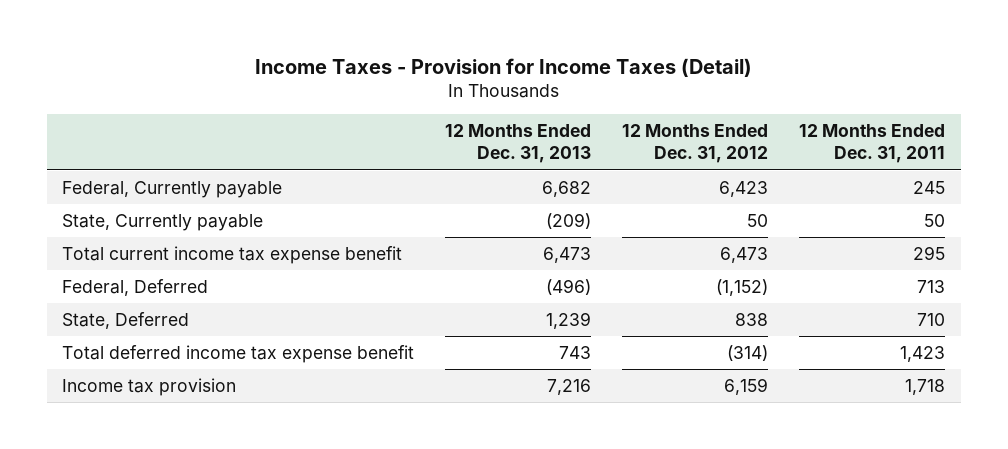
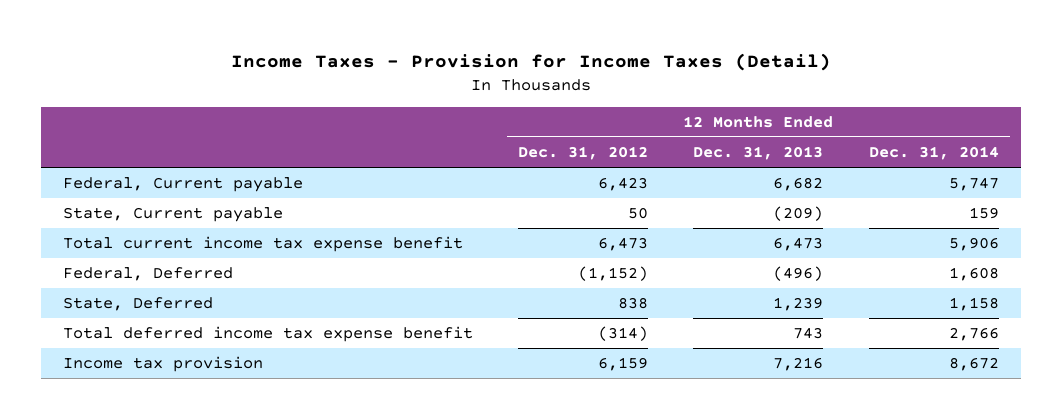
- | 12 Months Ended Dec. 31, 2013 | 12 Months Ended Dec. 31, 2012 | 12 Months Ended Dec. 31, 2011
+ | 12 Months Ended Dec. 31, 2012 | 12 Months Ended Dec. 31, 2013 | 12 Months Ended Dec. 31, 2014
- Federal, Currently payable | 6,682 | 6,423 | 245
- State, Currently payable | (209) | 50 | 50
+ Federal, Current payable | 6,423 | 6,682 | 5,747
+ State, Current payable | 50 | (209) | 159

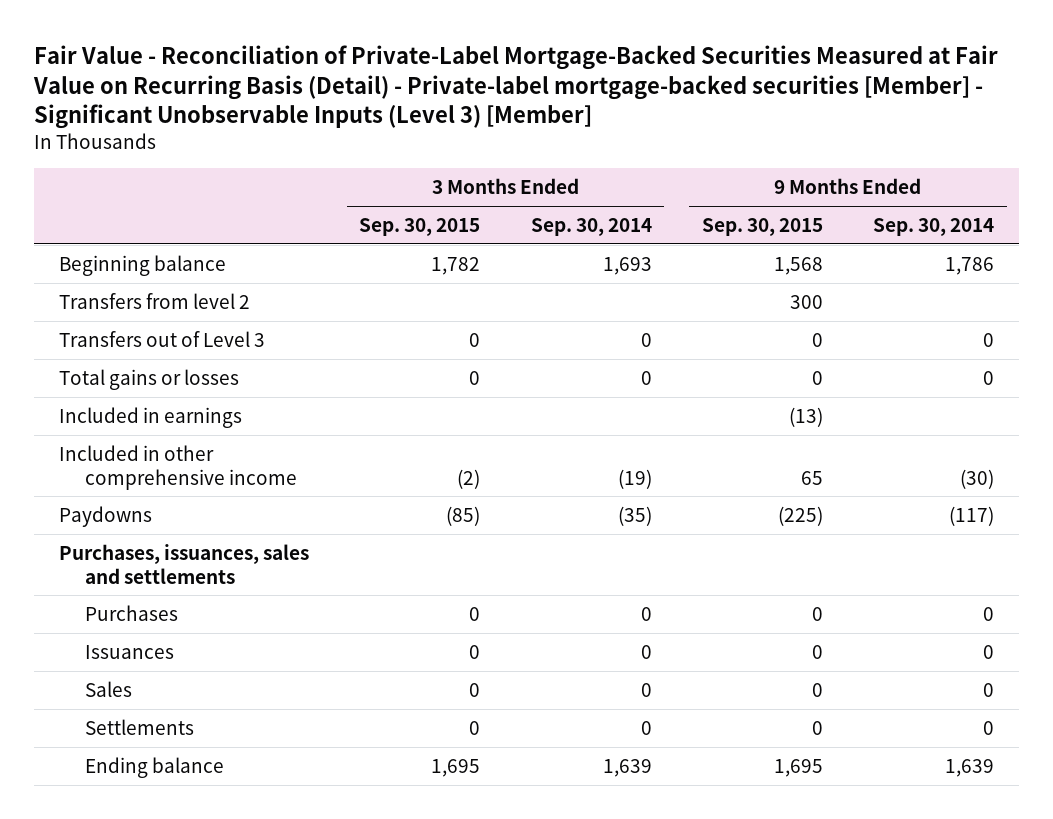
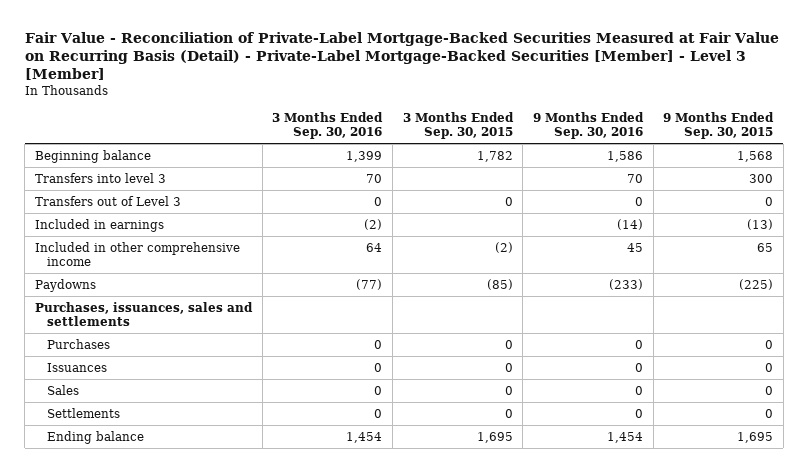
- Fair Value - Reconciliation of Private-Label Mortgage-Backed Securities Measured at Fair Value on Recurring Basis (Detail) - Private-label mortgage-backed securities [Member] - Significant Unobservable Inputs (Level 3) [Member]
+ Fair Value - Reconciliation of Private-Label Mortgage-Backed Securities Measured at Fair Value on Recurring Basis (Detail) - Private-Label Mortgage-Backed Securities [Member] - Level 3 [Member]
- | 3 Months Ended Sep. 30, 2015 | 3 Months Ended Sep. 30, 2014 | 9 Months Ended Sep. 30, 2015 | 9 Months Ended Sep. 30, 2014
+ | 3 Months Ended Sep. 30, 2016 | 3 Months Ended Sep. 30, 2015 | 9 Months Ended Sep. 30, 2016 | 9 Months Ended Sep. 30, 2015
- Transfers from level 2 | | | 300 |
+ Transfers into level 3 | 70 | | 70 | 300
- Total gains or losses | 0 | 0 | 0 | 0

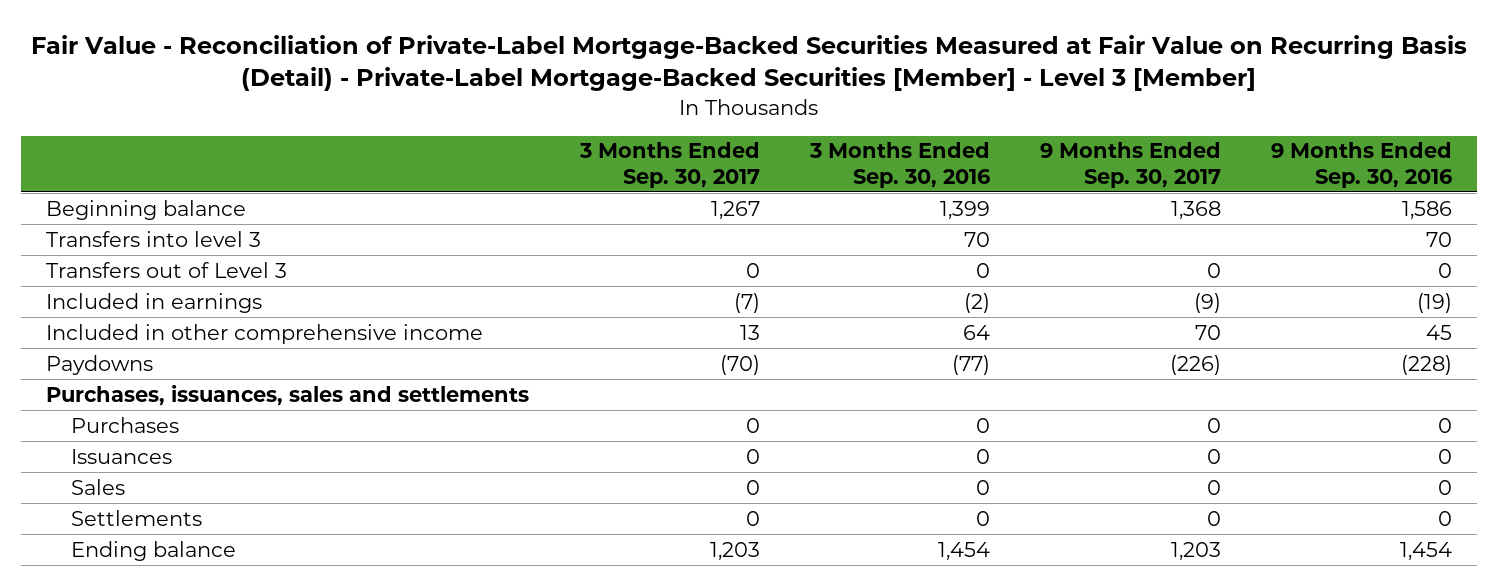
- | 3 Months Ended Sep. 30, 2016 | 3 Months Ended Sep. 30, 2015 | 9 Months Ended Sep. 30, 2016 | 9 Months Ended Sep. 30, 2015
+ | 3 Months Ended Sep. 30, 2017 | 3 Months Ended Sep. 30, 2016 | 9 Months Ended Sep. 30, 2017 | 9 Months Ended Sep. 30, 2016
- Included in earnings | (2) | | (14) | (13)
+ Included in earnings | (7) | (2) | (9) | (19)
- Paydowns | (77) | (85) | (233) | (225)
+ Paydowns | (70) | (77) | (226) | (228)

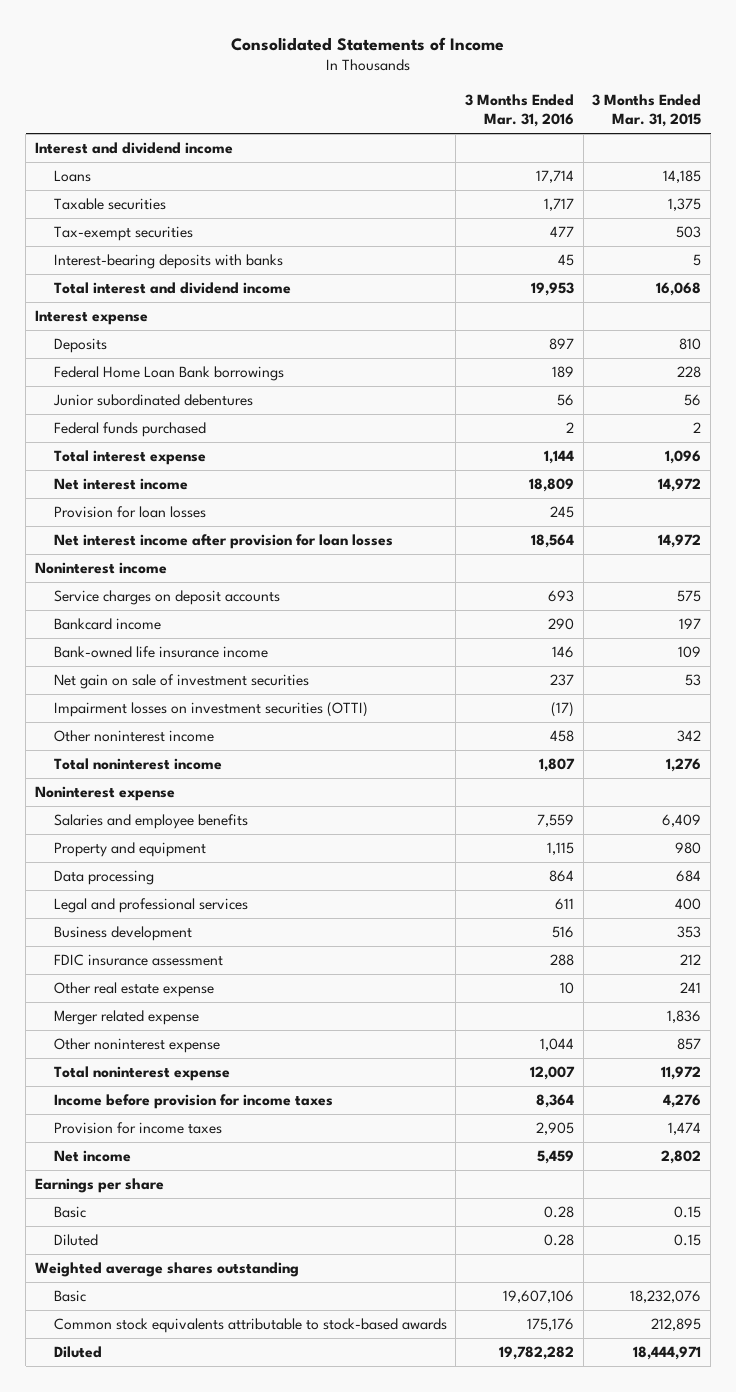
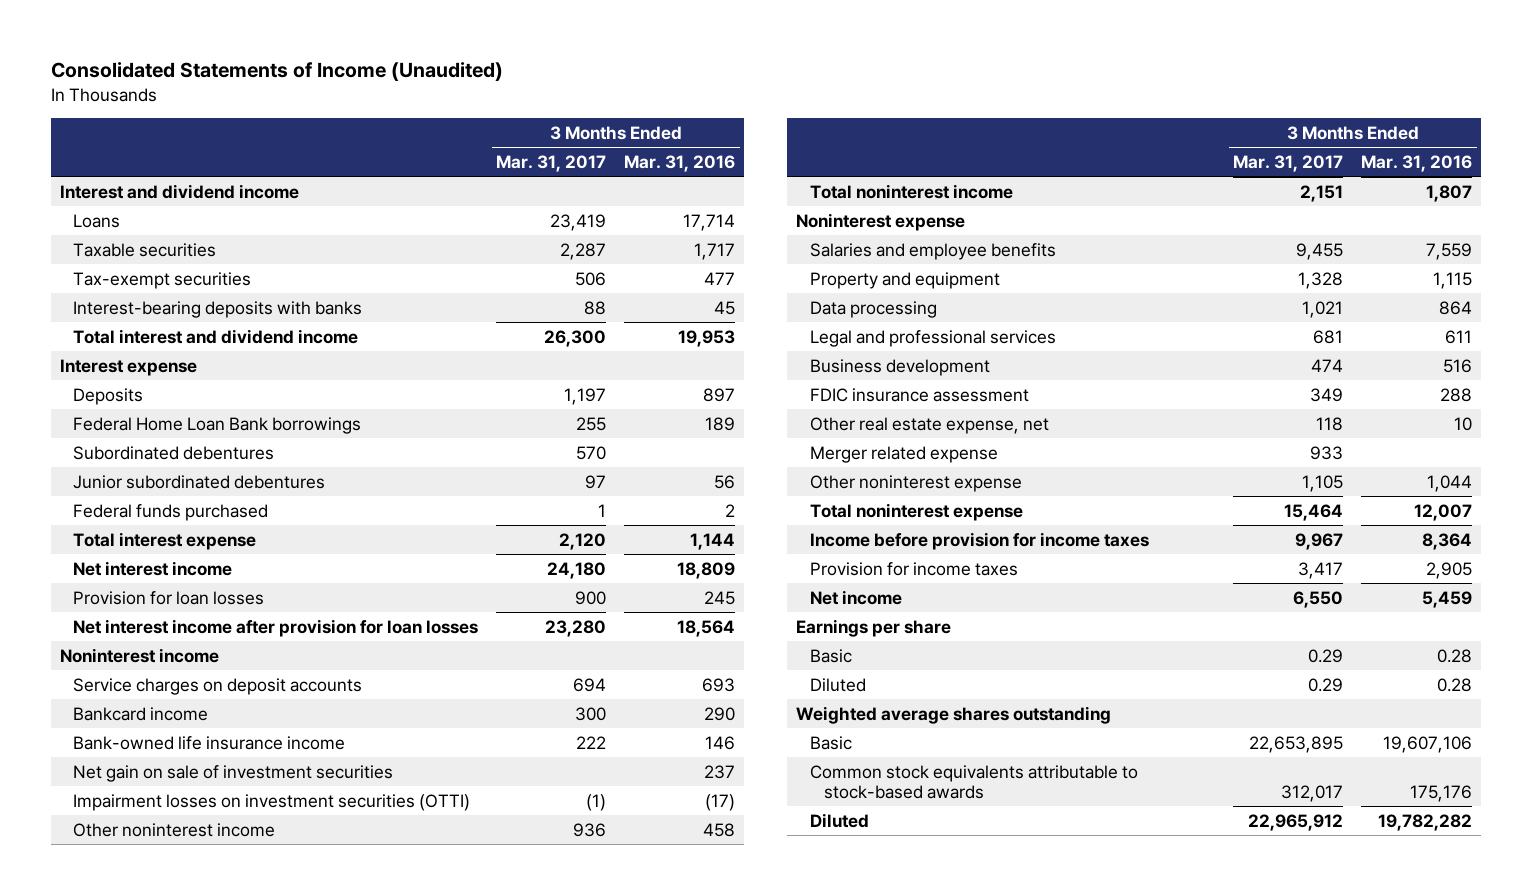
- Consolidated Statements of Income
+ Consolidated Statements of Income (Unaudited)
- | 3 Months Ended Mar. 31, 2016 | 3 Months Ended Mar. 31, 2015
+ | 3 Months Ended Mar. 31, 2017 | 3 Months Ended Mar. 31, 2016
+ Subordinated debentures | 570 |
- Other real estate expense | 10 | 241
+ Other real estate expense, net | 118 | 10

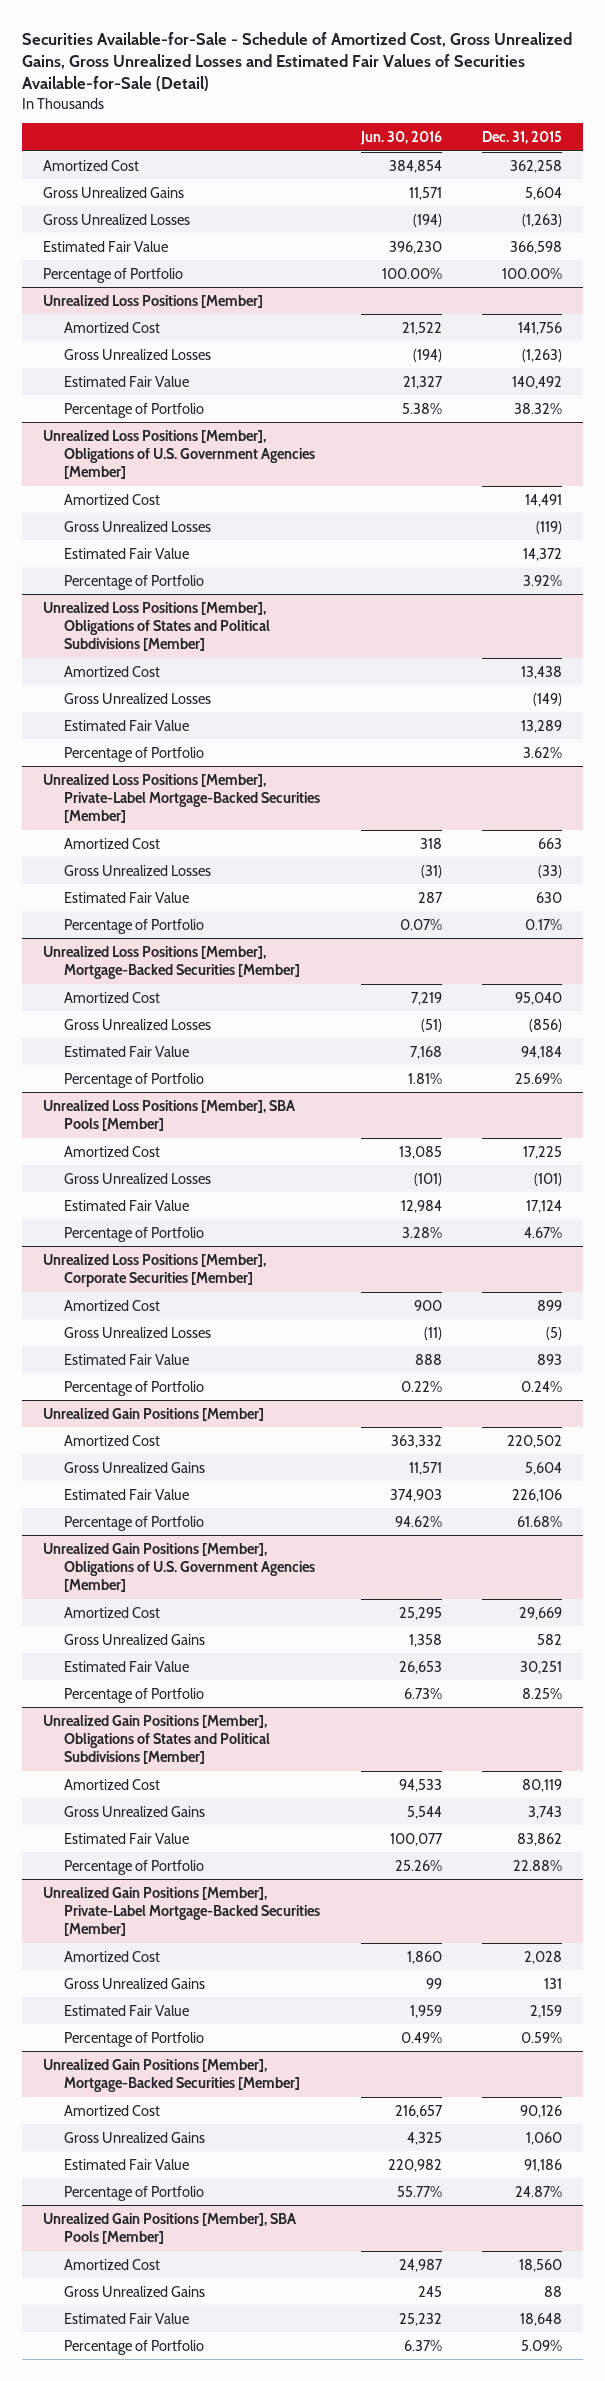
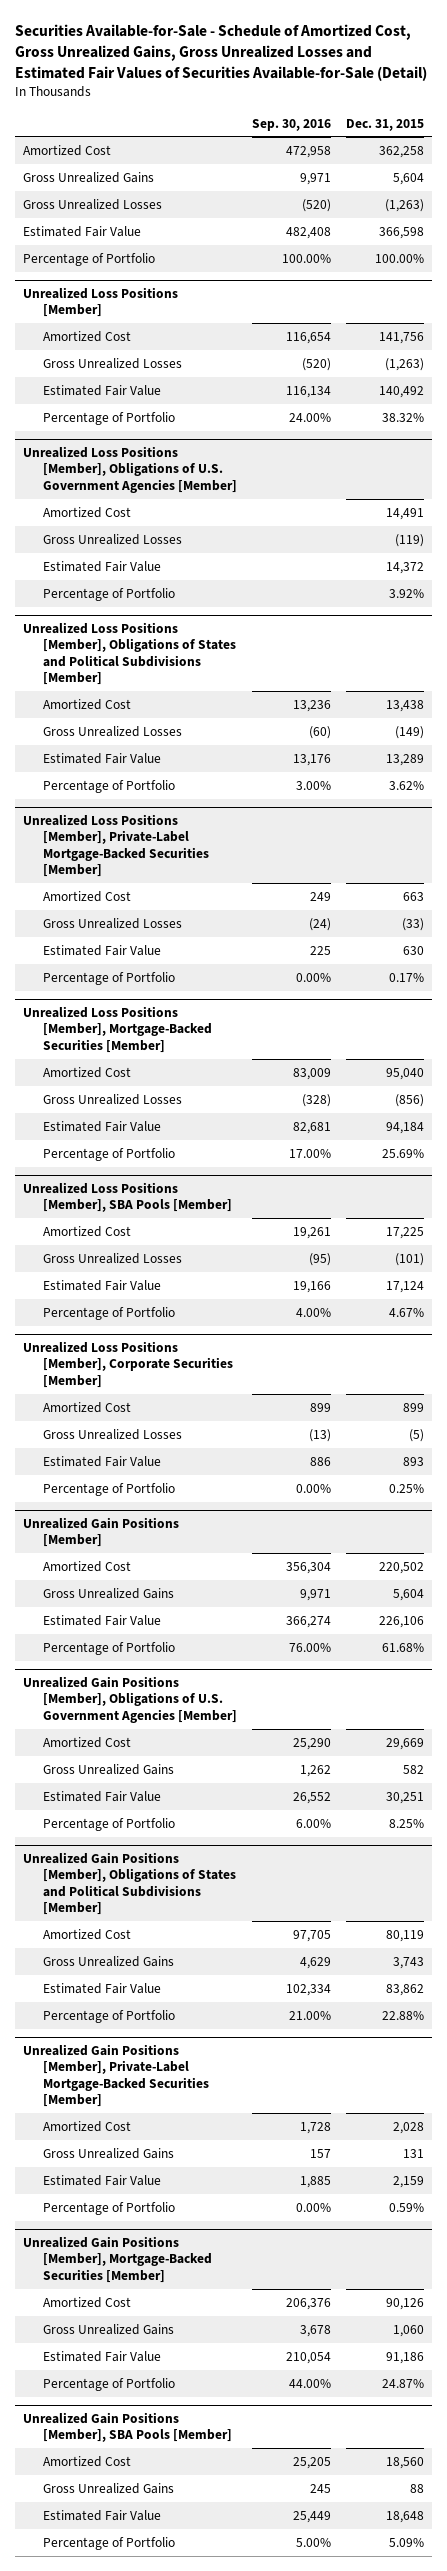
- | Jun. 30, 2016 | Dec. 31, 2015
+ | Sep. 30, 2016 | Dec. 31, 2015
@ Unrealized Loss Positions [Member], Corporate Securities [Member]
- Percentage of Portfolio | 0.22% | 0.24%
+ Percentage of Portfolio | 0.00% | 0.25%

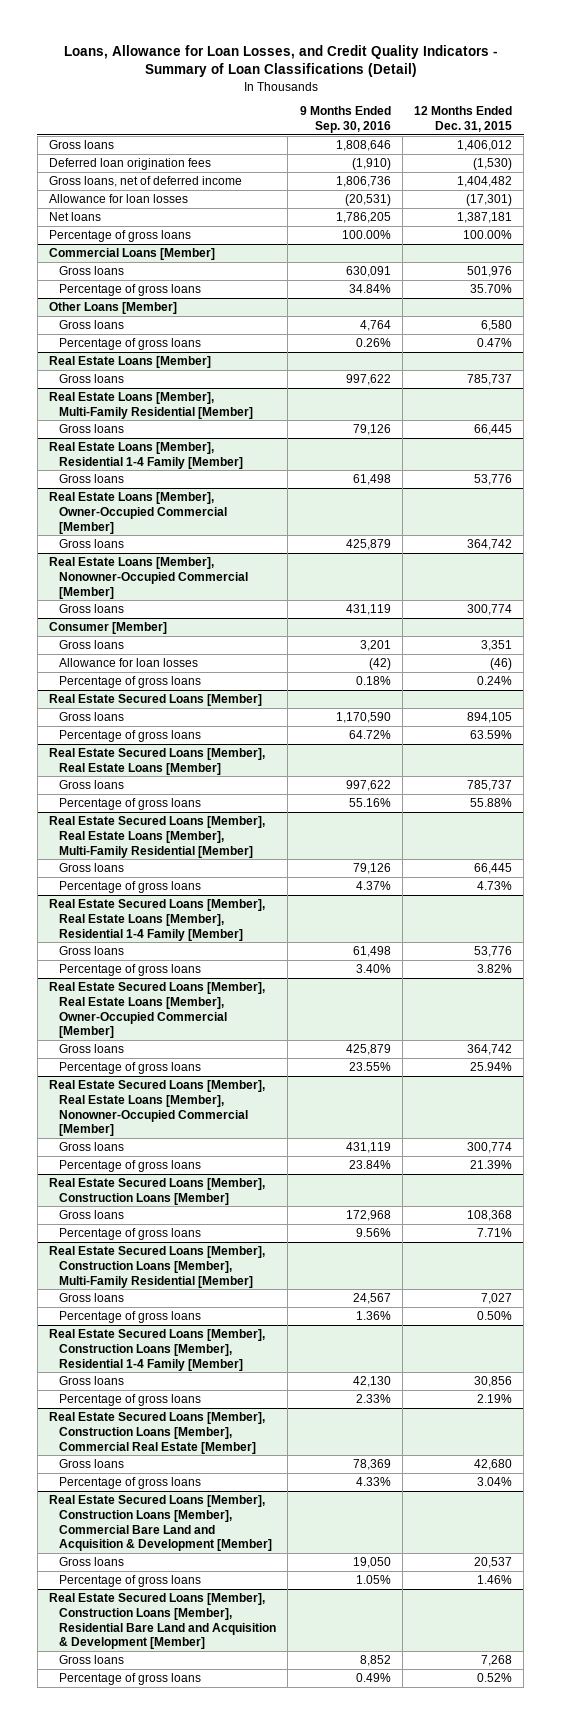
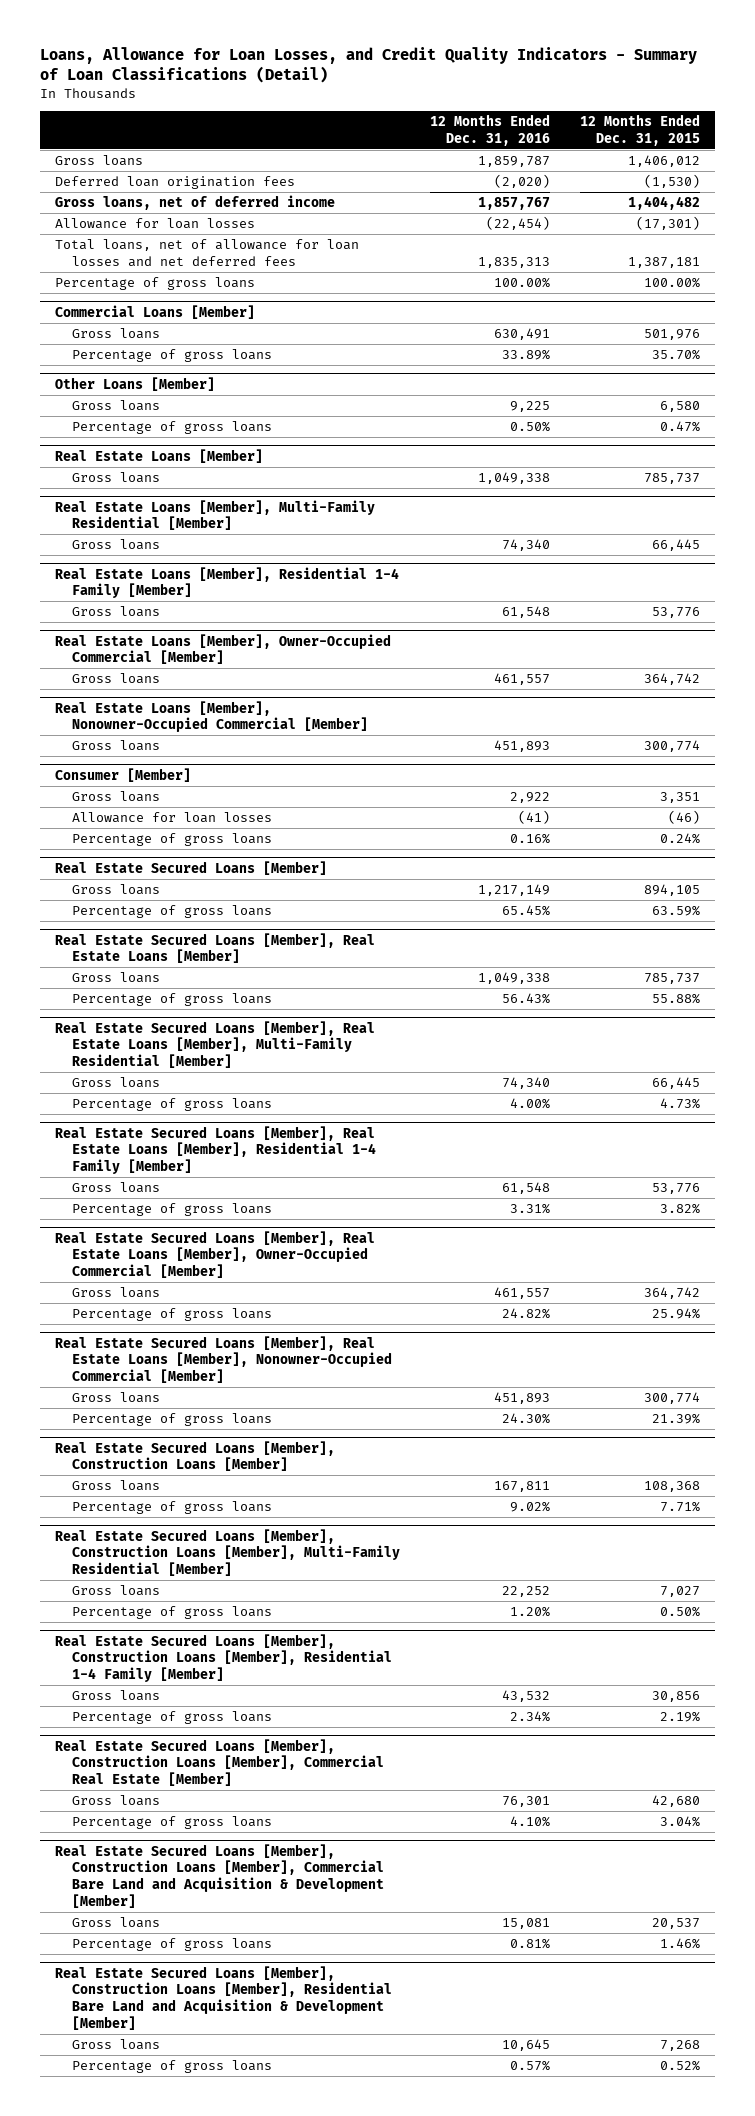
- | 9 Months Ended Sep. 30, 2016 | 12 Months Ended Dec. 31, 2015
+ | 12 Months Ended Dec. 31, 2016 | 12 Months Ended Dec. 31, 2015
- Net loans | 1,786,205 | 1,387,181
+ Total loans, net of allowance for loan losses and net deferred fees | 1,835,313 | 1,387,181

